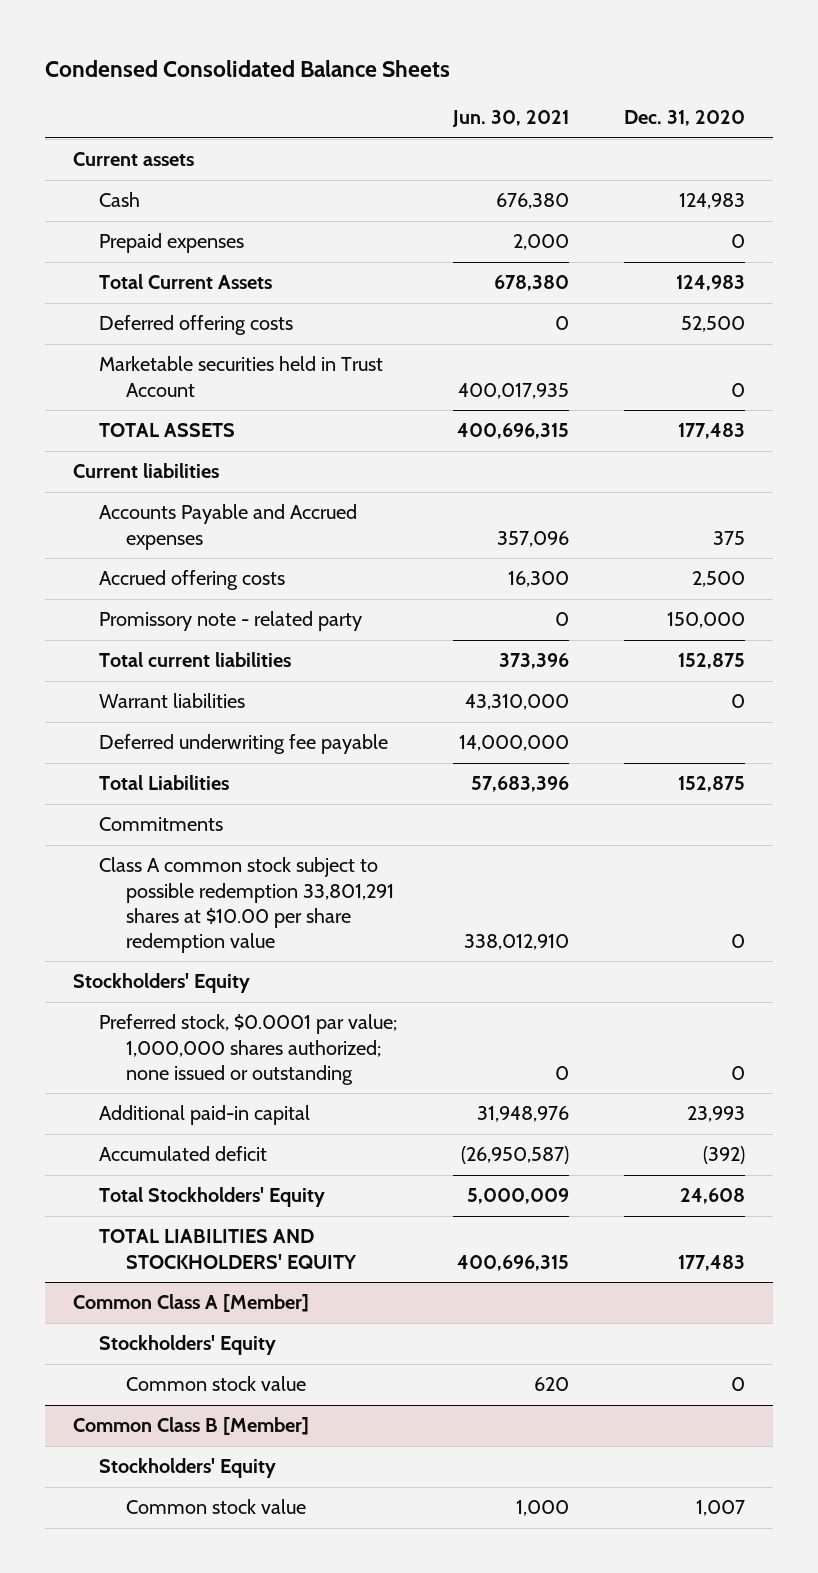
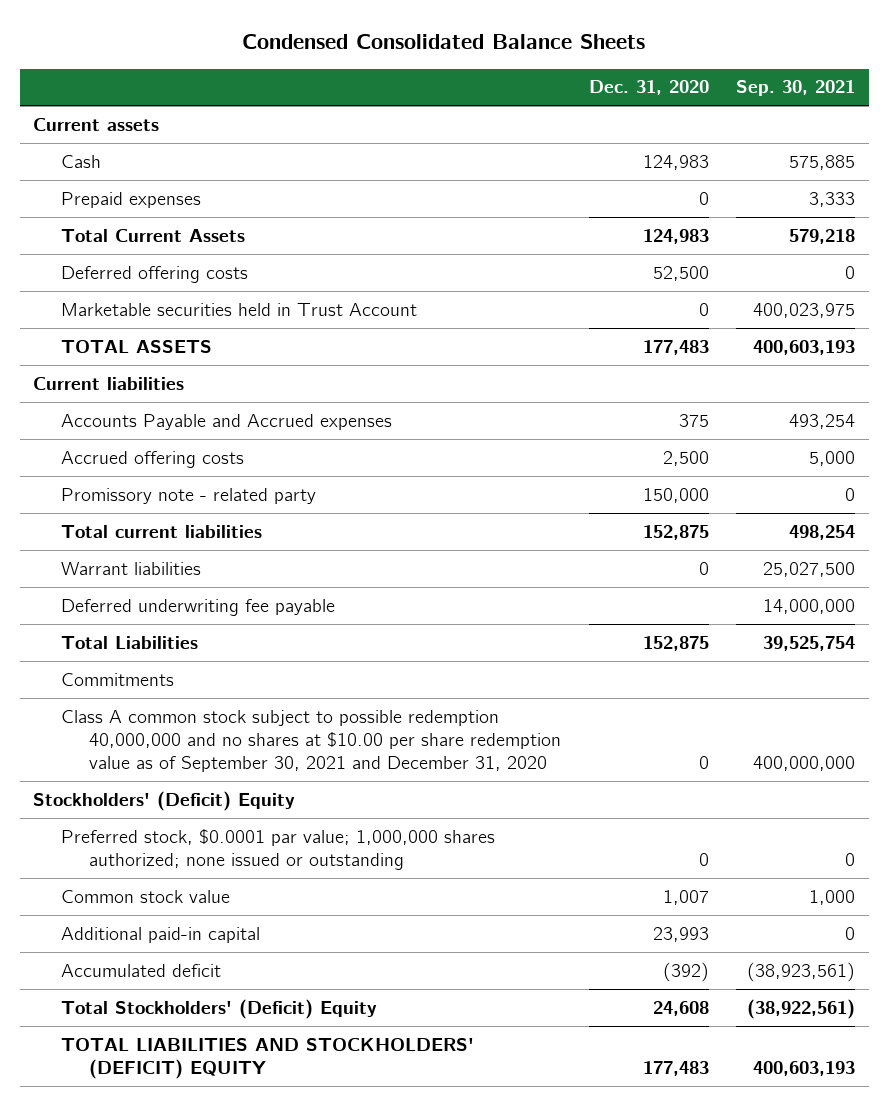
- | Jun. 30, 2021 | Dec. 31, 2020
+ | Dec. 31, 2020 | Sep. 30, 2021
- Class A common stock subject to possible redemption 33,801,291 shares at $10.00 per share redemption value | 338,012,910 | 0
- Stockholders' Equity
+ Class A common stock subject to possible redemption 40,000,000 and no shares at $10.00 per share redemption value as of September 30, 2021 and December 31, 2020 | 0 | 400,000,000
+ Stockholders' (Deficit) Equity
+ Common stock value | 1,007 | 1,000
- Total Stockholders' Equity | 5,000,009 | 24,608
- TOTAL LIABILITIES AND STOCKHOLDERS' EQUITY | 400,696,315 | 177,483
- Common Class A [Member]
- Stockholders' Equity
- Common stock value | 620 | 0
- Common Class B [Member]
- Stockholders' Equity
- Common stock value | 1,000 | 1,007
+ Total Stockholders' (Deficit) Equity | 24,608 | (38,922,561)
+ TOTAL LIABILITIES AND STOCKHOLDERS' (DEFICIT) EQUITY | 177,483 | 400,603,193

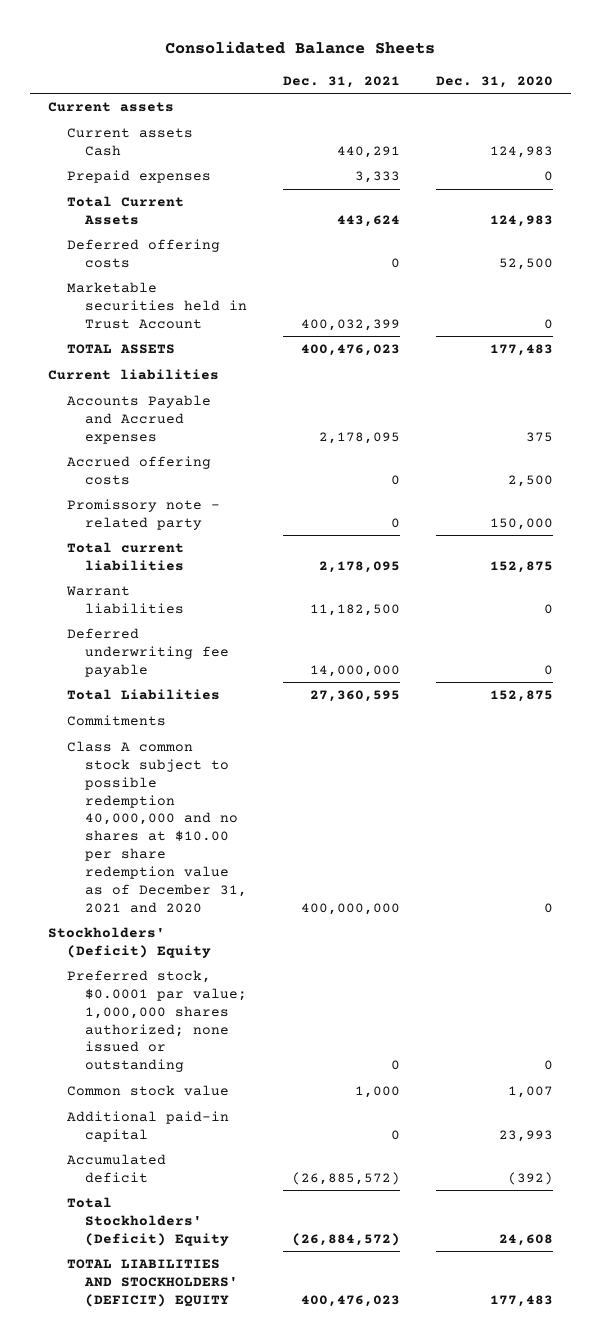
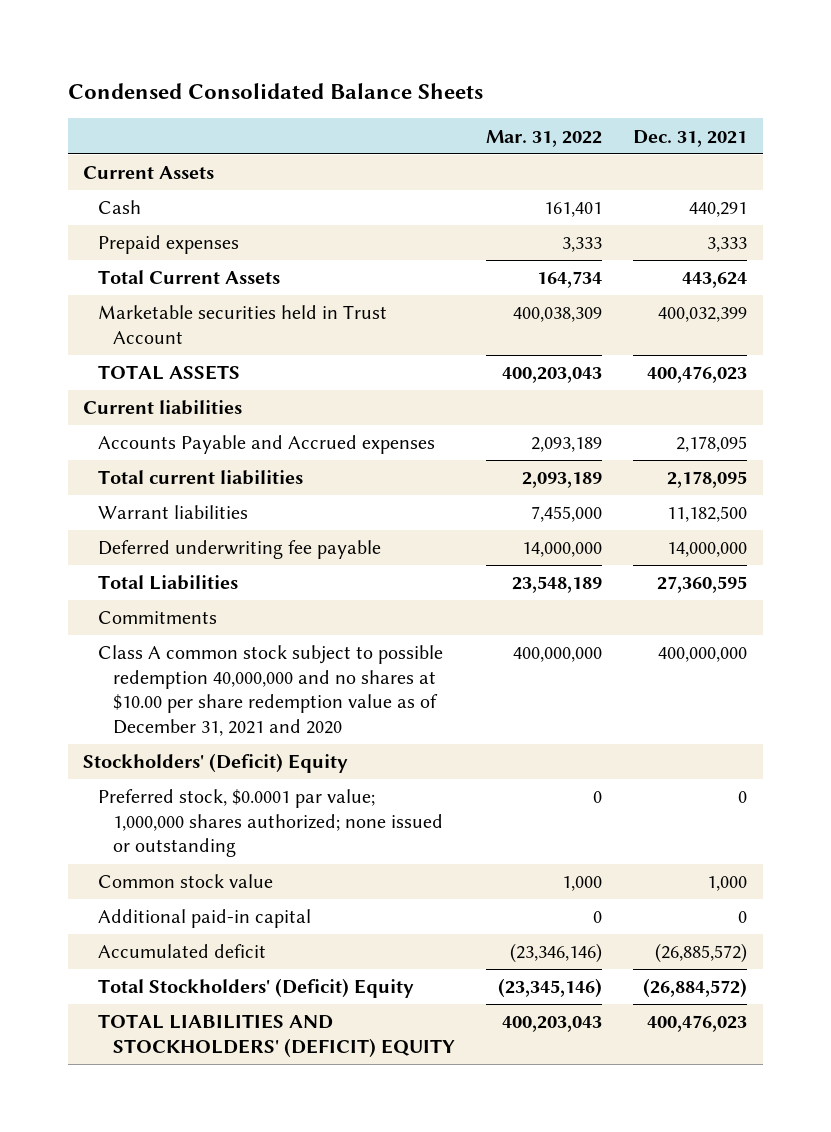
- Consolidated Balance Sheets
+ Condensed Consolidated Balance Sheets
- | Dec. 31, 2021 | Dec. 31, 2020
+ | Mar. 31, 2022 | Dec. 31, 2021
- Current assets
- Current assets Cash | 440,291 | 124,983
+ Current Assets
+ Cash | 161,401 | 440,291
- Deferred offering costs | 0 | 52,500
- Accrued offering costs | 0 | 2,500
- Promissory note - related party | 0 | 150,000

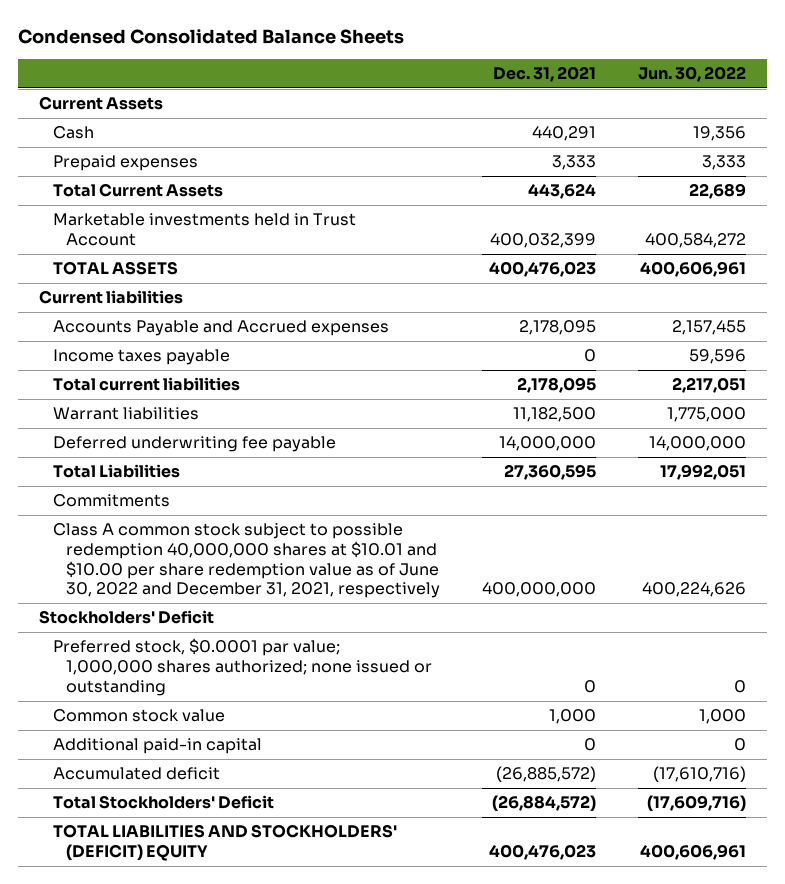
- | Mar. 31, 2022 | Dec. 31, 2021
+ | Dec. 31, 2021 | Jun. 30, 2022
- Marketable securities held in Trust Account | 400,038,309 | 400,032,399
+ Marketable investments held in Trust Account | 400,032,399 | 400,584,272
+ Income taxes payable | 0 | 59,596
- Class A common stock subject to possible redemption 40,000,000 and no shares at $10.00 per share redemption value as of December 31, 2021 and 2020 | 400,000,000 | 400,000,000
- Stockholders' (Deficit) Equity
+ Class A common stock subject to possible redemption 40,000,000 shares at $10.01 and $10.00 per share redemption value as of June 30, 2022 and December 31, 2021, respectively | 400,000,000 | 400,224,626
+ Stockholders' Deficit
- Total Stockholders' (Deficit) Equity | (23,345,146) | (26,884,572)
+ Total Stockholders' Deficit | (26,884,572) | (17,609,716)

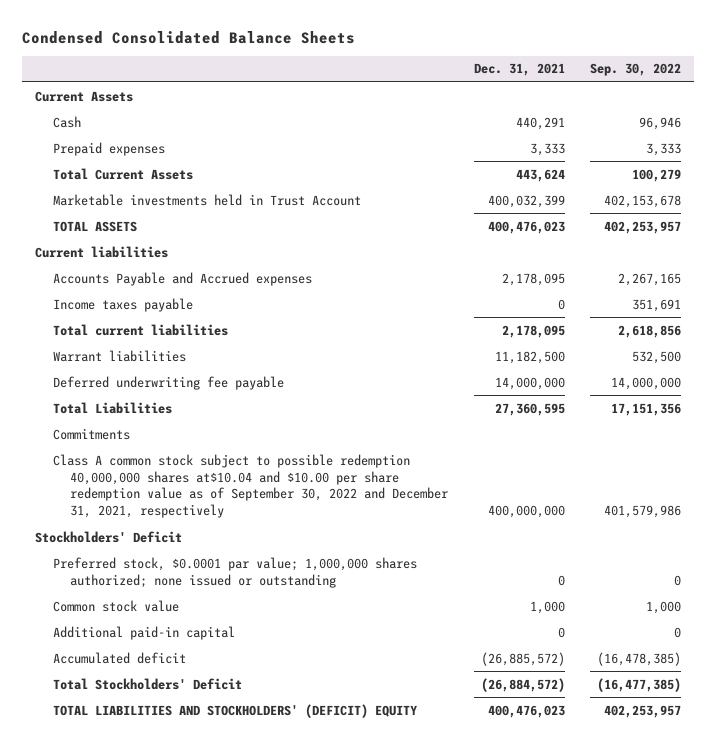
- | Dec. 31, 2021 | Jun. 30, 2022
+ | Dec. 31, 2021 | Sep. 30, 2022
- Class A common stock subject to possible redemption 40,000,000 shares at $10.01 and $10.00 per share redemption value as of June 30, 2022 and December 31, 2021, respectively | 400,000,000 | 400,224,626
+ Class A common stock subject to possible redemption 40,000,000 shares at$10.04 and $10.00 per share redemption value as of September 30, 2022 and December 31, 2021, respectively | 400,000,000 | 401,579,986

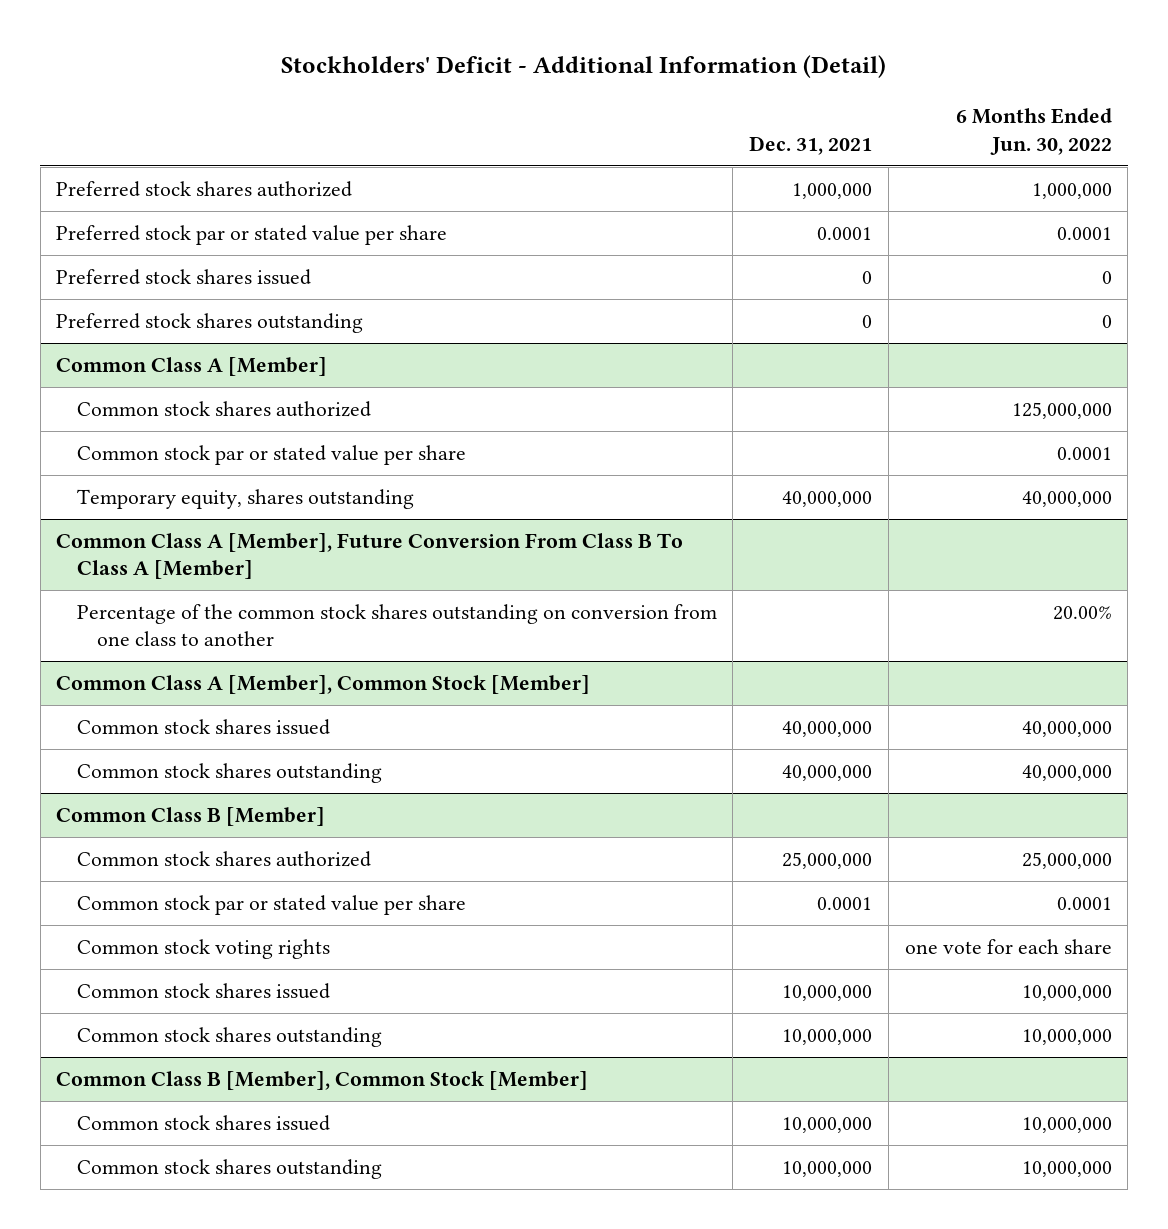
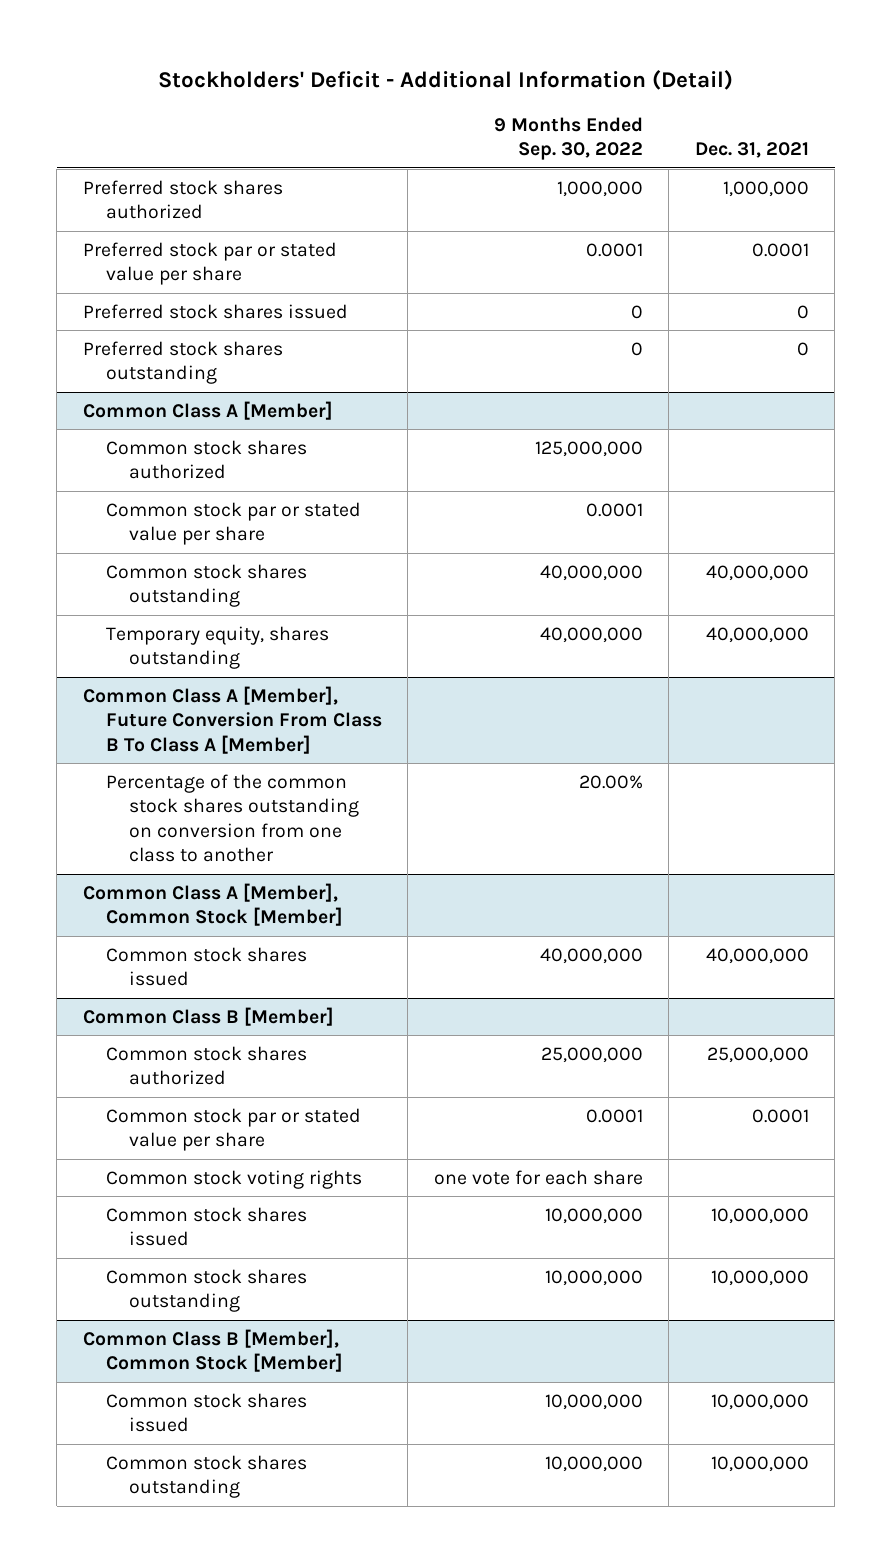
- | Dec. 31, 2021 | 6 Months Ended Jun. 30, 2022
+ | 9 Months Ended Sep. 30, 2022 | Dec. 31, 2021
@ Common Class A [Member]
+ Common stock shares outstanding | 40,000,000 | 40,000,000
@ Common Class A [Member], Common Stock [Member]
- Common stock shares outstanding | 40,000,000 | 40,000,000

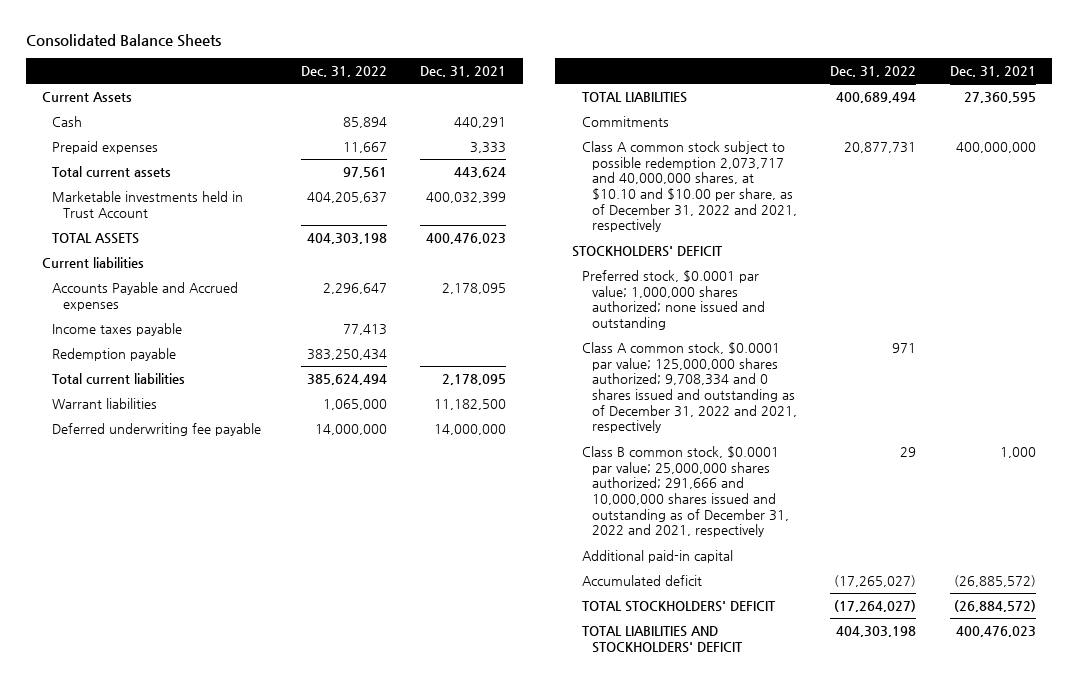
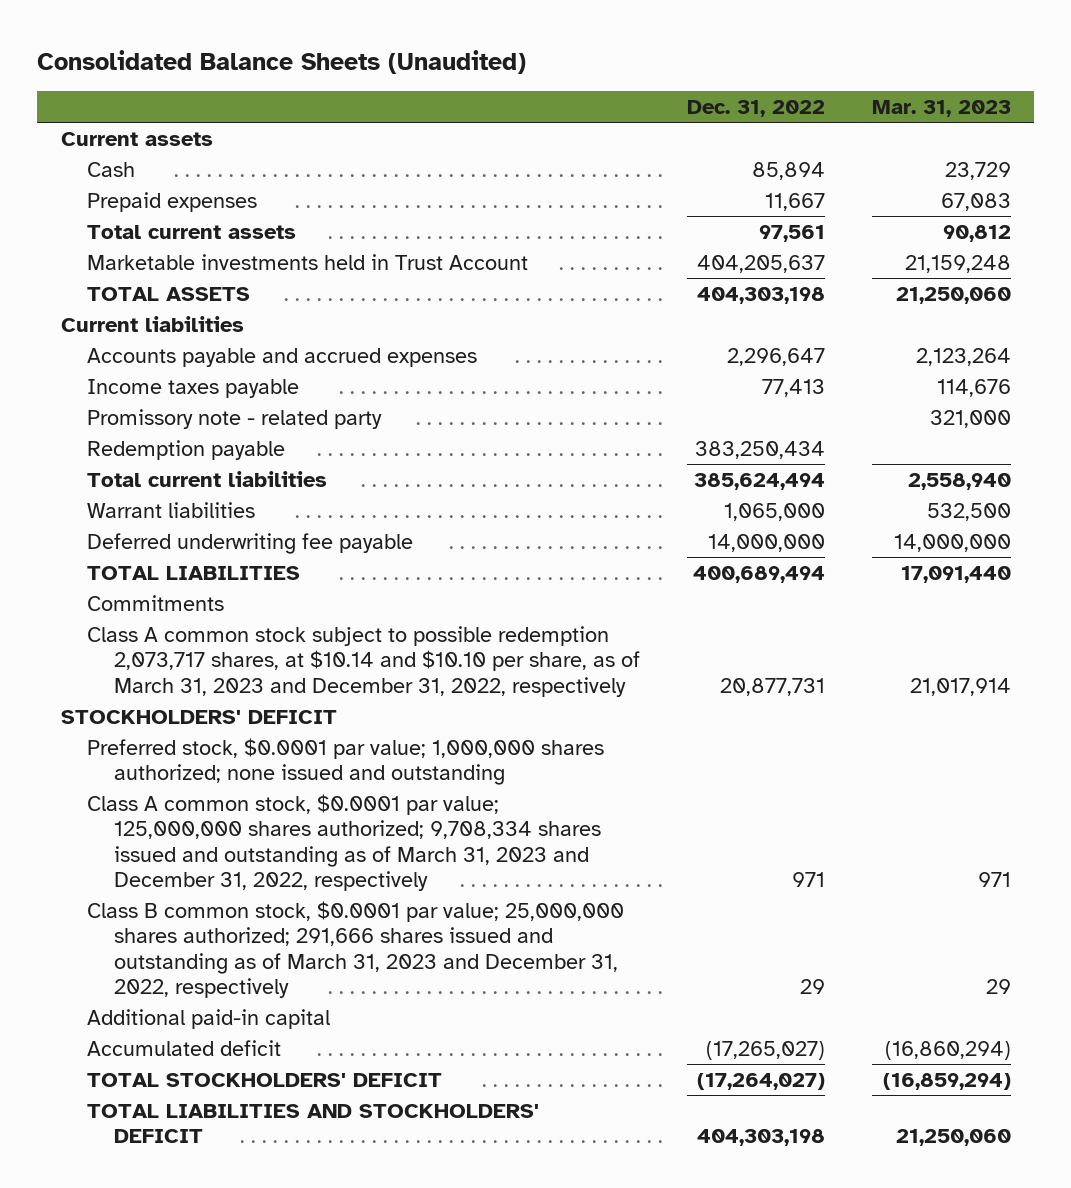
- Consolidated Balance Sheets
+ Consolidated Balance Sheets (Unaudited)
- | Dec. 31, 2022 | Dec. 31, 2021
+ | Dec. 31, 2022 | Mar. 31, 2023
- Current Assets
+ Current assets
- Accounts Payable and Accrued expenses | 2,296,647 | 2,178,095
+ Accounts payable and accrued expenses | 2,296,647 | 2,123,264
+ Promissory note - related party | | 321,000
- Class A common stock subject to possible redemption 2,073,717 and 40,000,000 shares, at $10.10 and $10.00 per share, as of December 31, 2022 and 2021, respectively | 20,877,731 | 400,000,000
+ Class A common stock subject to possible redemption 2,073,717 shares, at $10.14 and $10.10 per share, as of March 31, 2023 and December 31, 2022, respectively | 20,877,731 | 21,017,914
- Class A common stock, $0.0001 par value; 125,000,000 shares authorized; 9,708,334 and 0 shares issued and outstanding as of December 31, 2022 and 2021, respectively | 971 |
- Class B common stock, $0.0001 par value; 25,000,000 shares authorized; 291,666 and 10,000,000 shares issued and outstanding as of December 31, 2022 and 2021, respectively | 29 | 1,000
+ Class A common stock, $0.0001 par value; 125,000,000 shares authorized; 9,708,334 shares issued and outstanding as of March 31, 2023 and December 31, 2022, respectively | 971 | 971
+ Class B common stock, $0.0001 par value; 25,000,000 shares authorized; 291,666 shares issued and outstanding as of March 31, 2023 and December 31, 2022, respectively | 29 | 29

